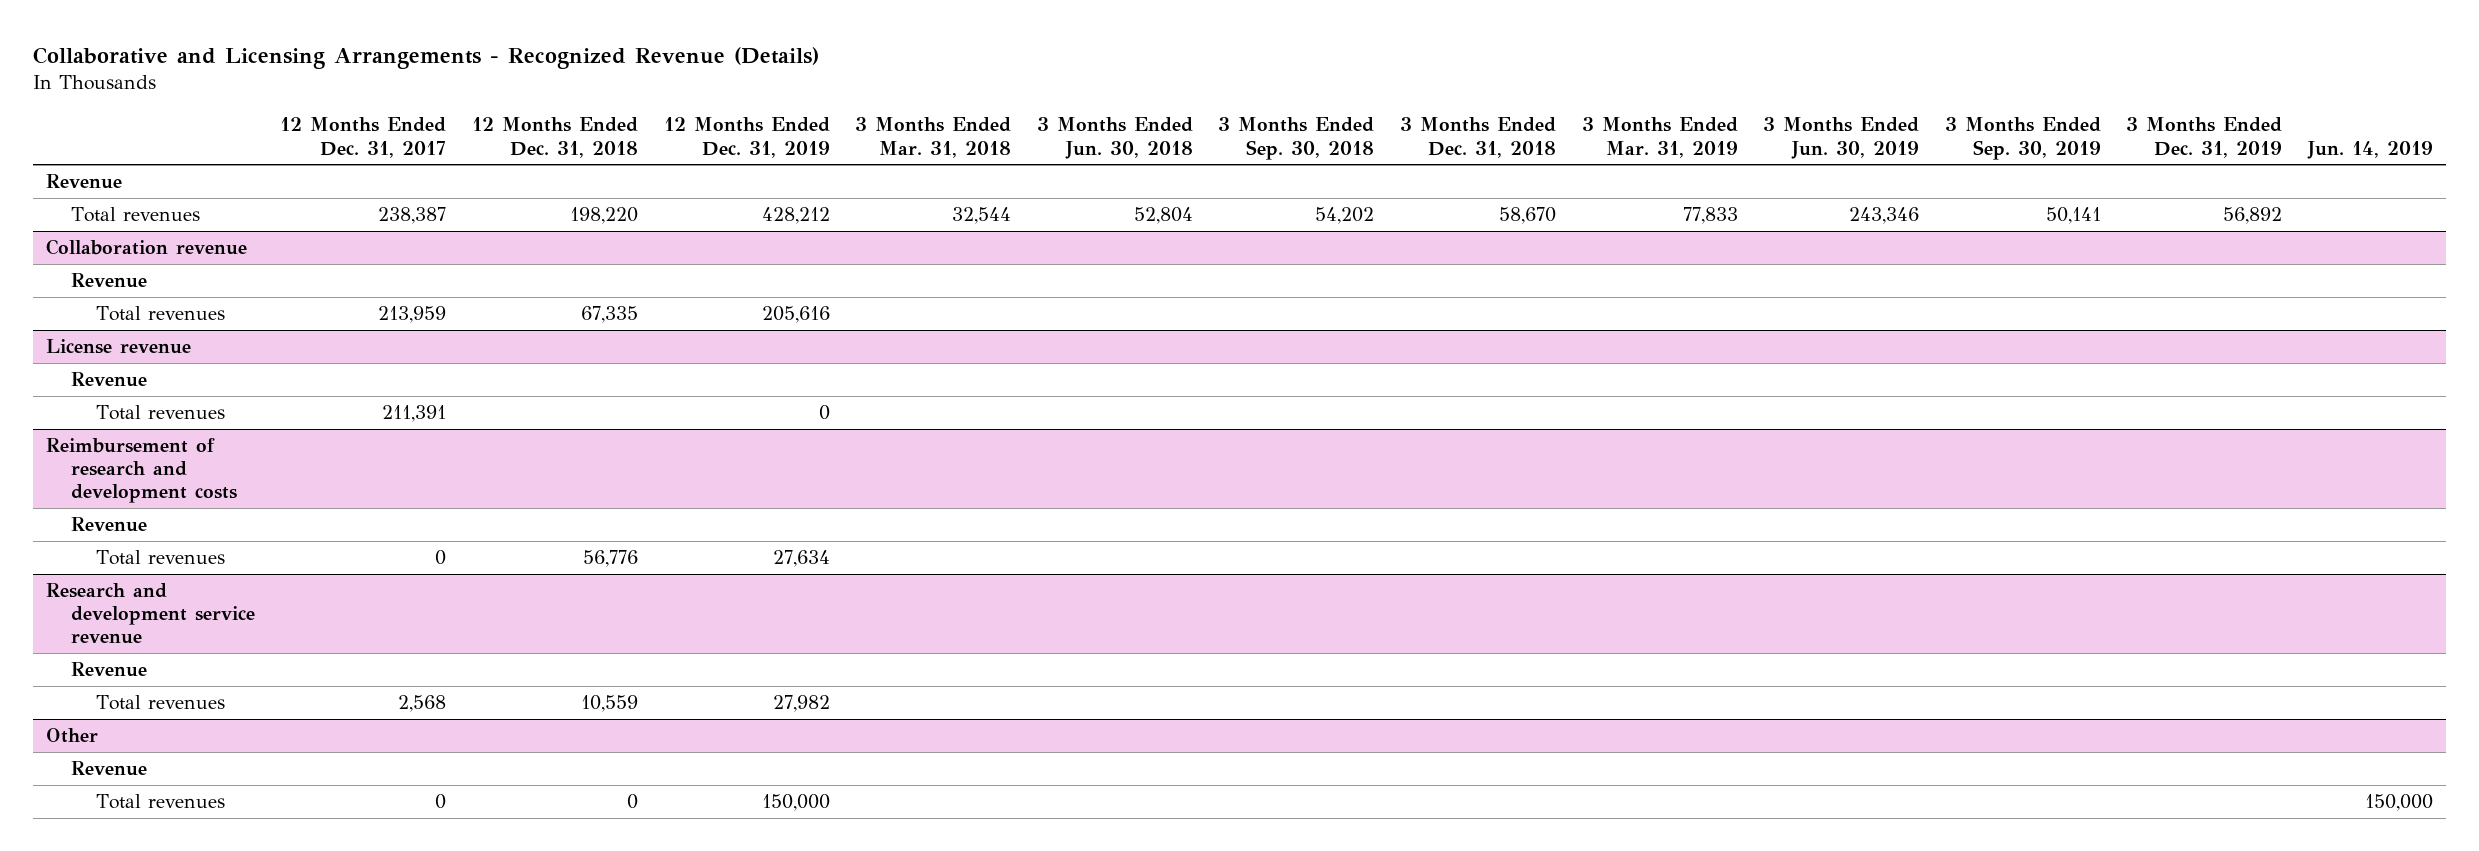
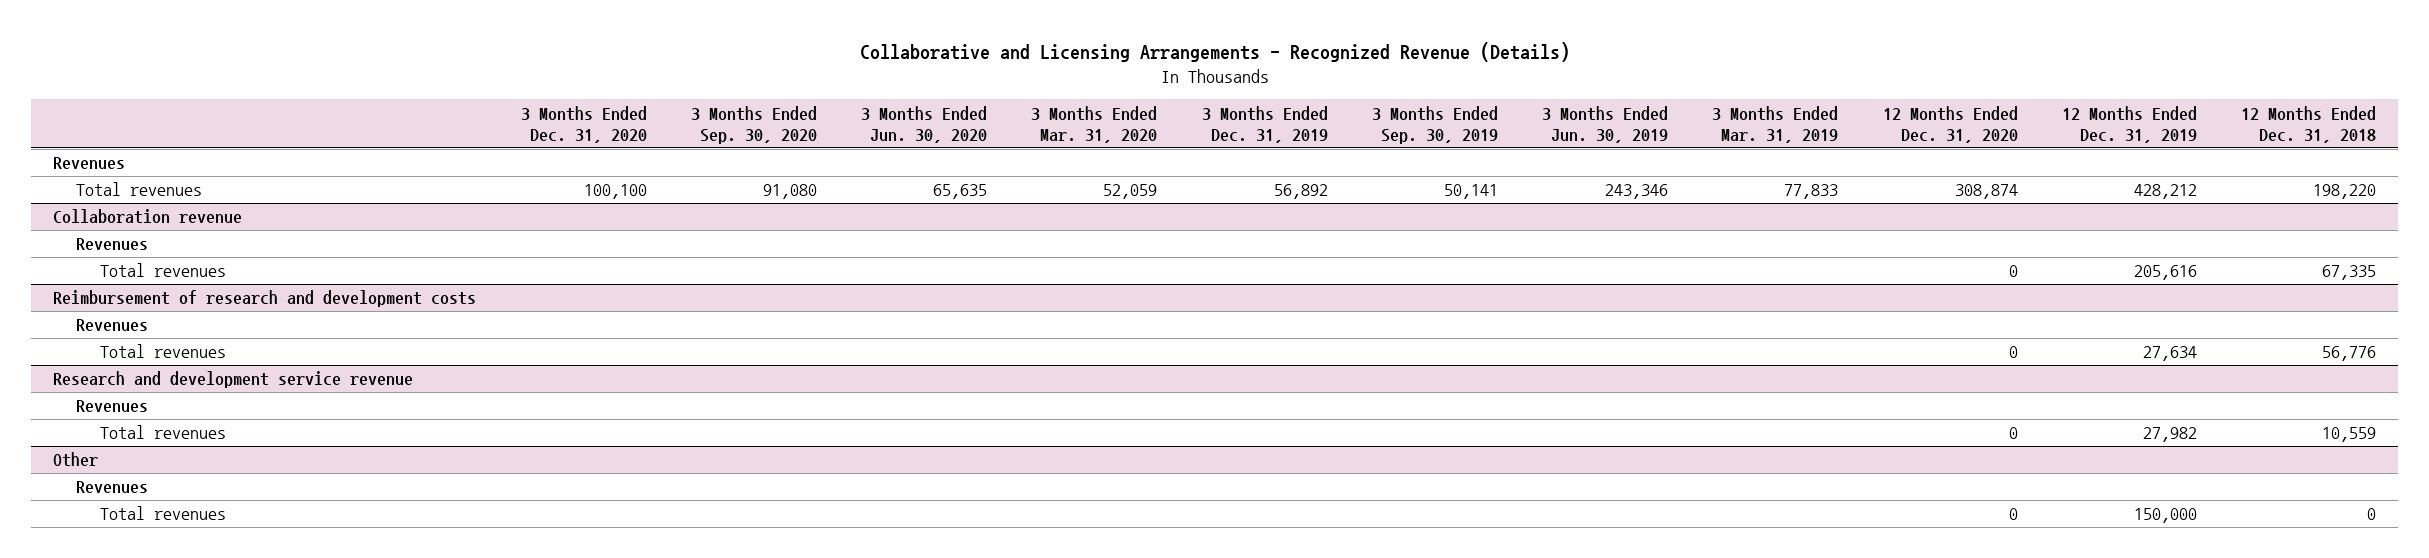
- | 12 Months Ended Dec. 31, 2017 | 12 Months Ended Dec. 31, 2018 | 12 Months Ended Dec. 31, 2019 | 3 Months Ended Mar. 31, 2018 | 3 Months Ended Jun. 30, 2018 | 3 Months Ended Sep. 30, 2018 | 3 Months Ended Dec. 31, 2018 | 3 Months Ended Mar. 31, 2019 | 3 Months Ended Jun. 30, 2019 | 3 Months Ended Sep. 30, 2019 | 3 Months Ended Dec. 31, 2019 | Jun. 14, 2019
+ | 3 Months Ended Dec. 31, 2020 | 3 Months Ended Sep. 30, 2020 | 3 Months Ended Jun. 30, 2020 | 3 Months Ended Mar. 31, 2020 | 3 Months Ended Dec. 31, 2019 | 3 Months Ended Sep. 30, 2019 | 3 Months Ended Jun. 30, 2019 | 3 Months Ended Mar. 31, 2019 | 12 Months Ended Dec. 31, 2020 | 12 Months Ended Dec. 31, 2019 | 12 Months Ended Dec. 31, 2018
- Revenue
+ Revenues
@ Collaboration revenue
- Revenue
+ Revenues
- License revenue
- Revenue
- Total revenues | 211,391 | | 0 | | | | | | | | |
@ Reimbursement of research and development costs
- Revenue
+ Revenues
@ Research and development service revenue
- Revenue
+ Revenues
@ Other
- Revenue
+ Revenues

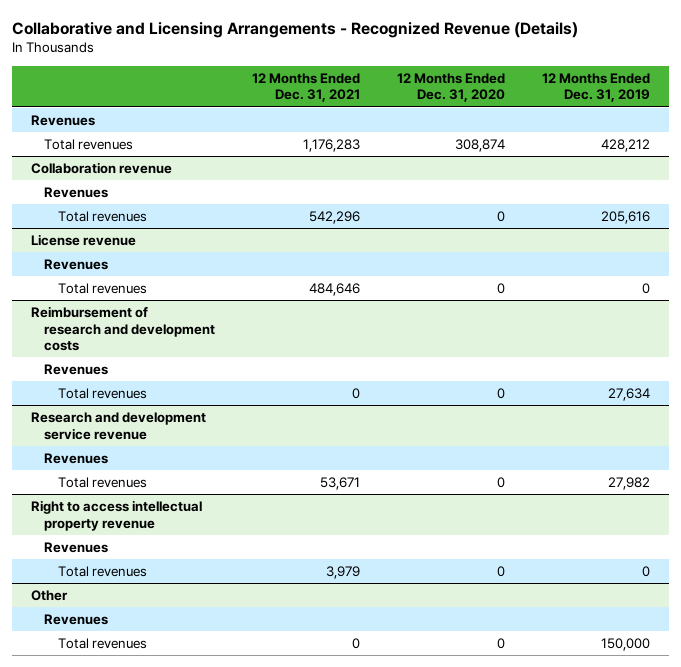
- | 3 Months Ended Dec. 31, 2020 | 3 Months Ended Sep. 30, 2020 | 3 Months Ended Jun. 30, 2020 | 3 Months Ended Mar. 31, 2020 | 3 Months Ended Dec. 31, 2019 | 3 Months Ended Sep. 30, 2019 | 3 Months Ended Jun. 30, 2019 | 3 Months Ended Mar. 31, 2019 | 12 Months Ended Dec. 31, 2020 | 12 Months Ended Dec. 31, 2019 | 12 Months Ended Dec. 31, 2018
+ | 12 Months Ended Dec. 31, 2021 | 12 Months Ended Dec. 31, 2020 | 12 Months Ended Dec. 31, 2019
+ License revenue
+ Revenues
+ Total revenues | 484,646 | 0 | 0
+ Right to access intellectual property revenue
+ Revenues
+ Total revenues | 3,979 | 0 | 0

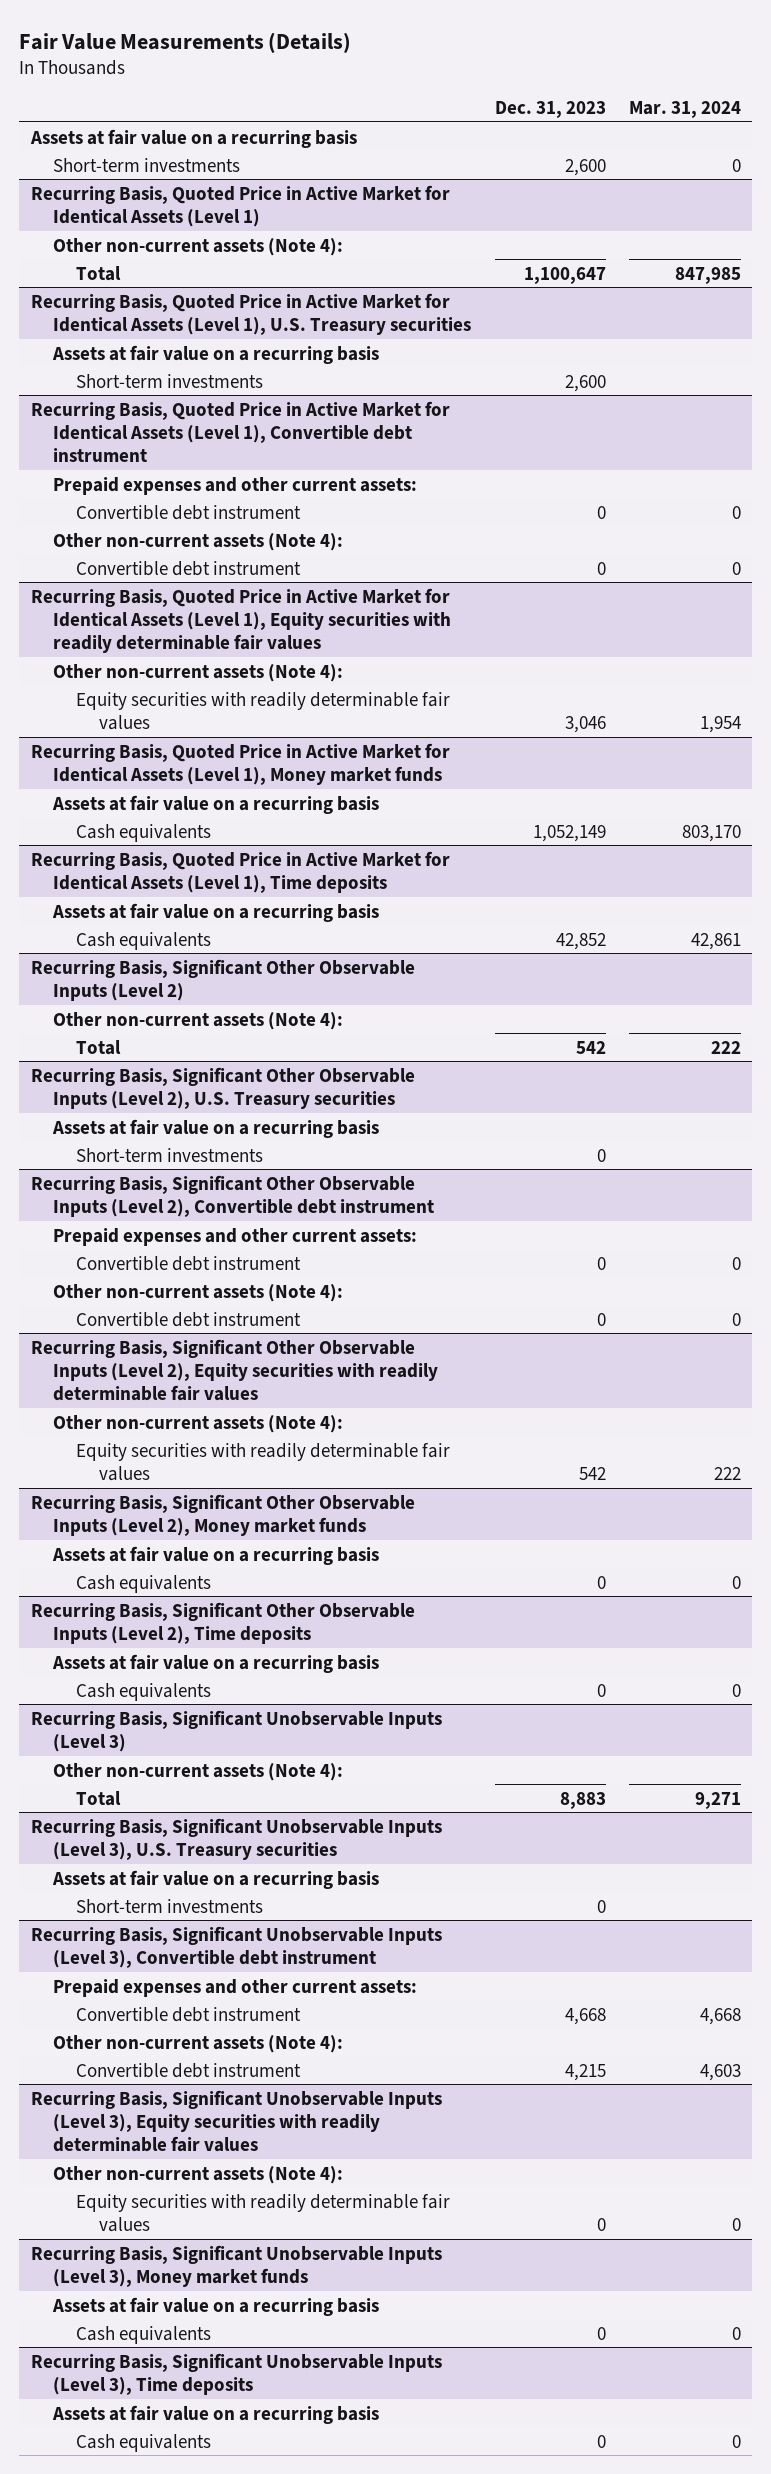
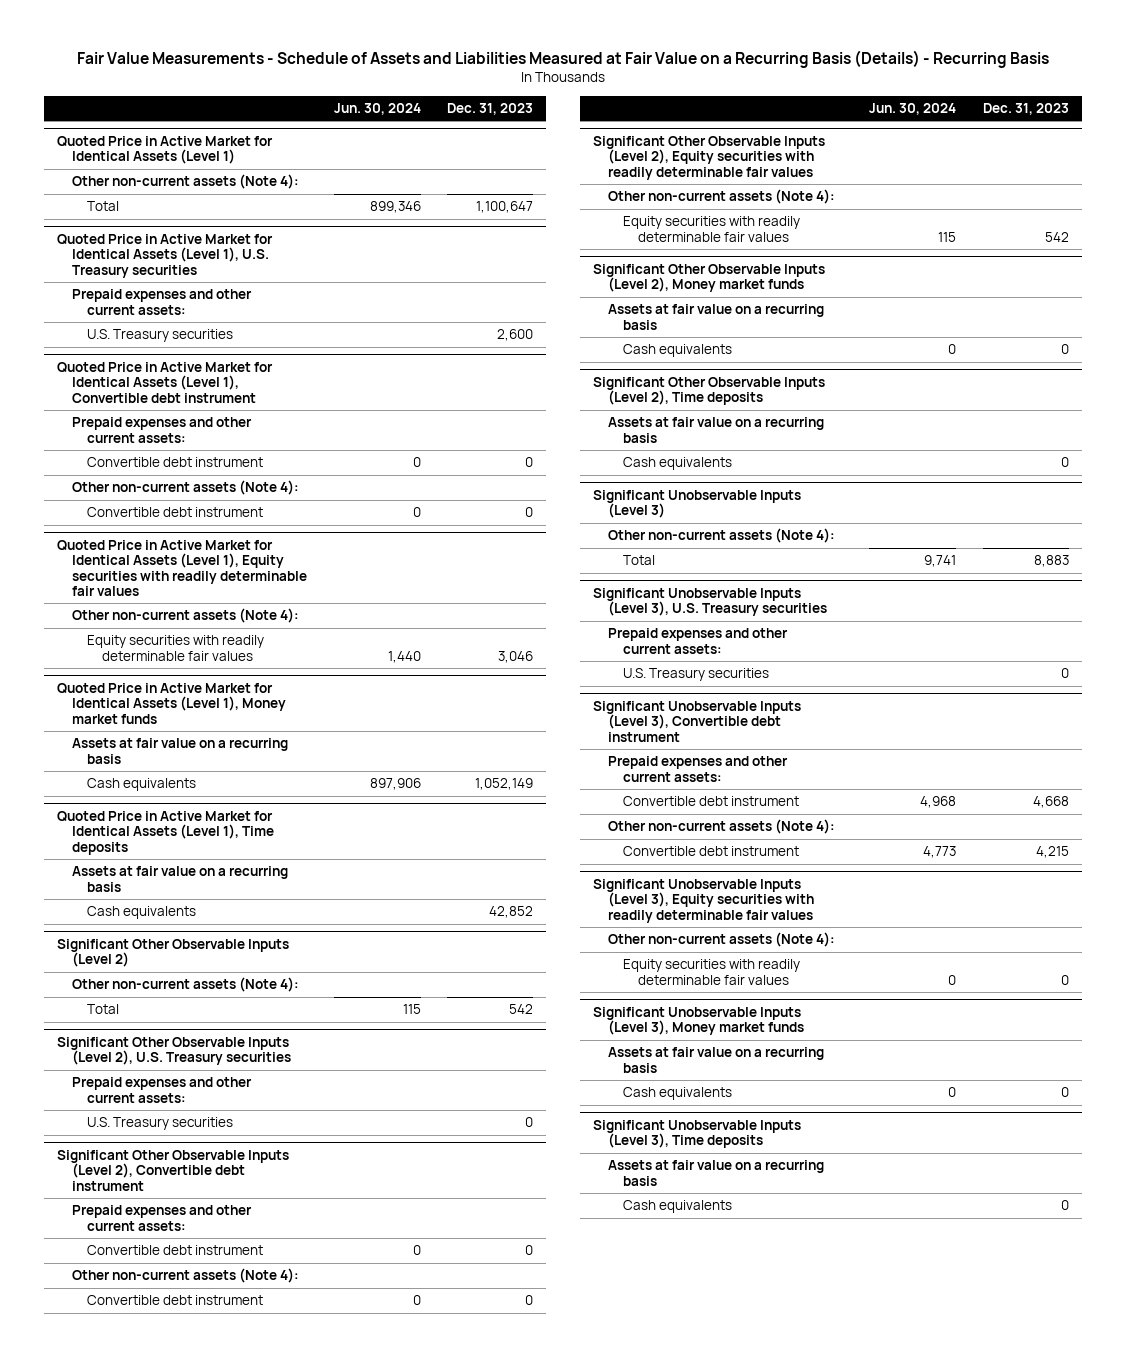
- Fair Value Measurements (Details)
+ Fair Value Measurements - Schedule of Assets and Liabilities Measured at Fair Value on a Recurring Basis (Details) - Recurring Basis
- | Dec. 31, 2023 | Mar. 31, 2024
+ | Jun. 30, 2024 | Dec. 31, 2023
- Assets at fair value on a recurring basis
- Short-term investments | 2,600 | 0
- Recurring Basis, Quoted Price in Active Market for Identical Assets (Level 1)
+ Quoted Price in Active Market for Identical Assets (Level 1)
- Recurring Basis, Quoted Price in Active Market for Identical Assets (Level 1), U.S. Treasury securities
- Assets at fair value on a recurring basis
- Short-term investments | 2,600 |
- Recurring Basis, Quoted Price in Active Market for Identical Assets (Level 1), Convertible debt instrument
+ Quoted Price in Active Market for Identical Assets (Level 1), U.S. Treasury securities
+ U.S. Treasury securities | | 2,600
+ Quoted Price in Active Market for Identical Assets (Level 1), Convertible debt instrument
+ Prepaid expenses and other current assets:
- Recurring Basis, Quoted Price in Active Market for Identical Assets (Level 1), Equity securities with readily determinable fair values
+ Quoted Price in Active Market for Identical Assets (Level 1), Equity securities with readily determinable fair values
- Recurring Basis, Quoted Price in Active Market for Identical Assets (Level 1), Money market funds
+ Quoted Price in Active Market for Identical Assets (Level 1), Money market funds
- Recurring Basis, Quoted Price in Active Market for Identical Assets (Level 1), Time deposits
+ Quoted Price in Active Market for Identical Assets (Level 1), Time deposits
- Recurring Basis, Significant Other Observable Inputs (Level 2)
+ Significant Other Observable Inputs (Level 2)
- Recurring Basis, Significant Other Observable Inputs (Level 2), U.S. Treasury securities
- Assets at fair value on a recurring basis
- Short-term investments | 0 |
- Recurring Basis, Significant Other Observable Inputs (Level 2), Convertible debt instrument
+ Significant Other Observable Inputs (Level 2), U.S. Treasury securities
+ U.S. Treasury securities | | 0
+ Significant Other Observable Inputs (Level 2), Convertible debt instrument
+ Prepaid expenses and other current assets:
- Recurring Basis, Significant Other Observable Inputs (Level 2), Equity securities with readily determinable fair values
+ Significant Other Observable Inputs (Level 2), Equity securities with readily determinable fair values
- Recurring Basis, Significant Other Observable Inputs (Level 2), Money market funds
+ Significant Other Observable Inputs (Level 2), Money market funds
- Recurring Basis, Significant Other Observable Inputs (Level 2), Time deposits
+ Significant Other Observable Inputs (Level 2), Time deposits
- Recurring Basis, Significant Unobservable Inputs (Level 3)
+ Significant Unobservable Inputs (Level 3)
- Recurring Basis, Significant Unobservable Inputs (Level 3), U.S. Treasury securities
- Assets at fair value on a recurring basis
- Short-term investments | 0 |
- Recurring Basis, Significant Unobservable Inputs (Level 3), Convertible debt instrument
+ Significant Unobservable Inputs (Level 3), U.S. Treasury securities
+ U.S. Treasury securities | | 0
+ Significant Unobservable Inputs (Level 3), Convertible debt instrument
+ Prepaid expenses and other current assets:
- Recurring Basis, Significant Unobservable Inputs (Level 3), Equity securities with readily determinable fair values
+ Significant Unobservable Inputs (Level 3), Equity securities with readily determinable fair values
- Recurring Basis, Significant Unobservable Inputs (Level 3), Money market funds
+ Significant Unobservable Inputs (Level 3), Money market funds
- Recurring Basis, Significant Unobservable Inputs (Level 3), Time deposits
+ Significant Unobservable Inputs (Level 3), Time deposits

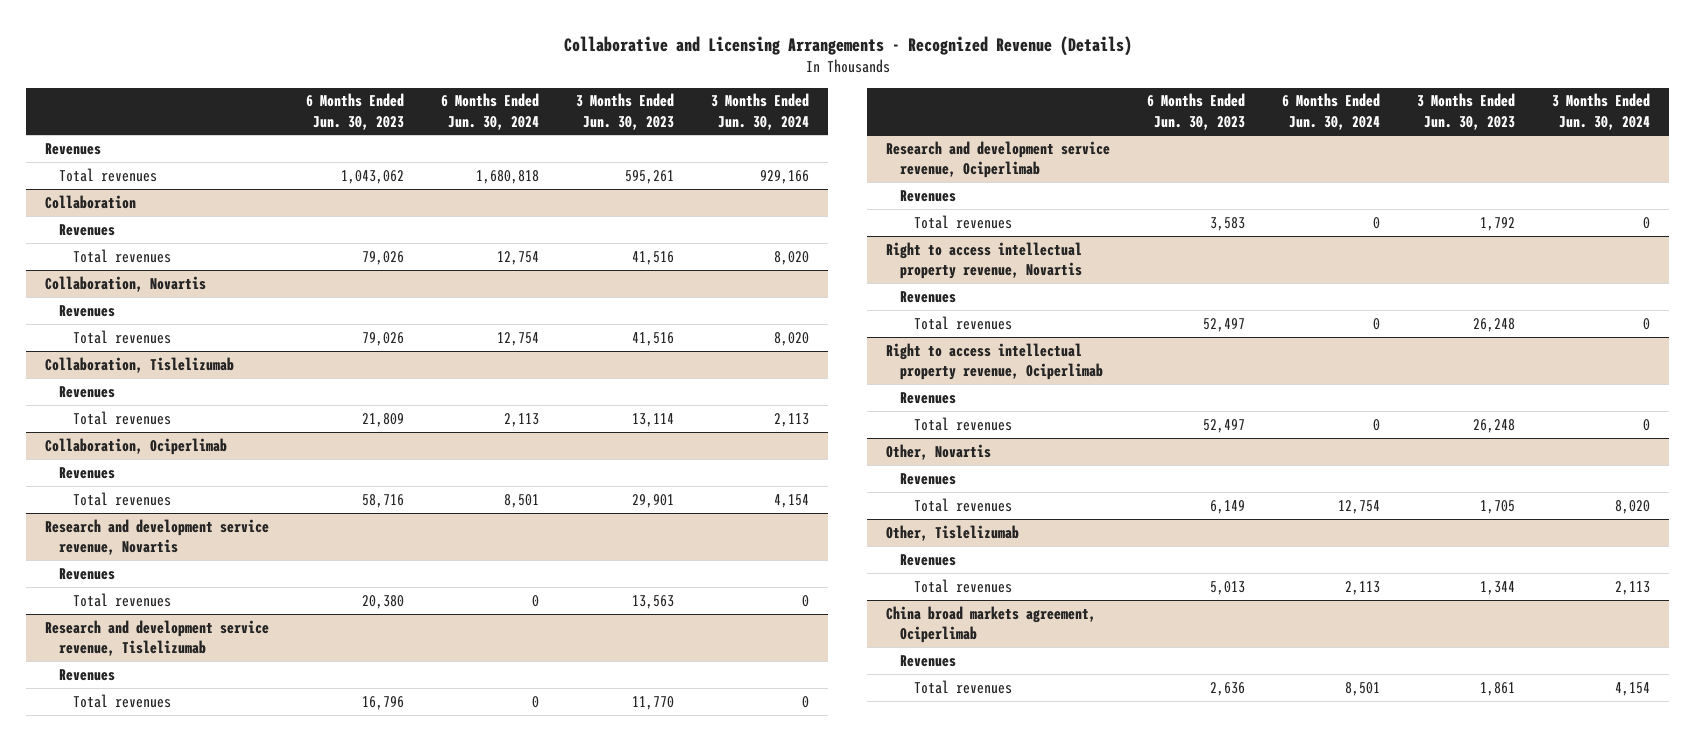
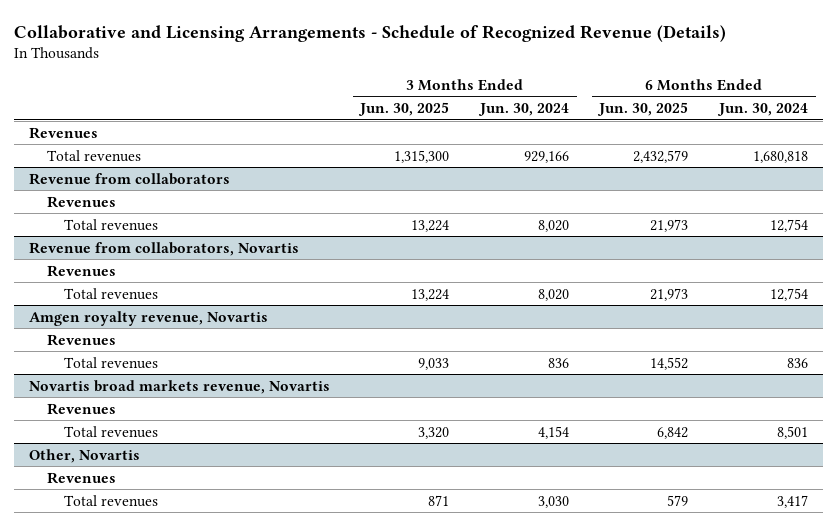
- Collaborative and Licensing Arrangements - Recognized Revenue (Details)
+ Collaborative and Licensing Arrangements - Schedule of Recognized Revenue (Details)
- | 6 Months Ended Jun. 30, 2023 | 6 Months Ended Jun. 30, 2024 | 3 Months Ended Jun. 30, 2023 | 3 Months Ended Jun. 30, 2024
+ | 3 Months Ended Jun. 30, 2025 | 3 Months Ended Jun. 30, 2024 | 6 Months Ended Jun. 30, 2025 | 6 Months Ended Jun. 30, 2024
- Collaboration
+ Revenue from collaborators
- Collaboration, Novartis
+ Revenue from collaborators, Novartis
- Collaboration, Tislelizumab
+ Amgen royalty revenue, Novartis
- Total revenues | 21,809 | 2,113 | 13,114 | 2,113
- Collaboration, Ociperlimab
+ Total revenues | 9,033 | 836 | 14,552 | 836
+ Novartis broad markets revenue, Novartis
- Research and development service revenue, Novartis
- Revenues
- Total revenues | 20,380 | 0 | 13,563 | 0
- Research and development service revenue, Tislelizumab
- Revenues
- Total revenues | 16,796 | 0 | 11,770 | 0
- Research and development service revenue, Ociperlimab
- Revenues
- Total revenues | 3,583 | 0 | 1,792 | 0
- Right to access intellectual property revenue, Novartis
- Revenues
- Total revenues | 52,497 | 0 | 26,248 | 0
- Right to access intellectual property revenue, Ociperlimab
- Revenues
- Total revenues | 52,497 | 0 | 26,248 | 0
@ Other, Novartis
- Total revenues | 6,149 | 12,754 | 1,705 | 8,020
- Other, Tislelizumab
- Revenues
- Total revenues | 5,013 | 2,113 | 1,344 | 2,113
- China broad markets agreement, Ociperlimab
- Revenues
- Total revenues | 2,636 | 8,501 | 1,861 | 4,154
@ Other, Novartis
+ Total revenues | 871 | 3,030 | 579 | 3,417

